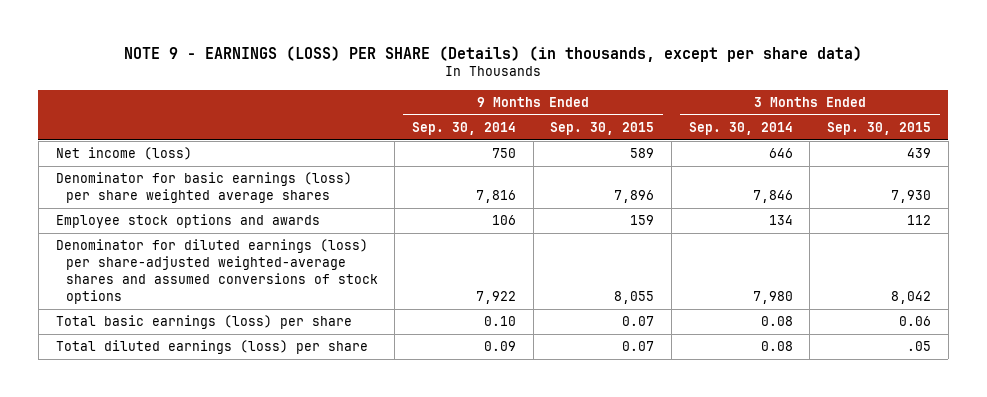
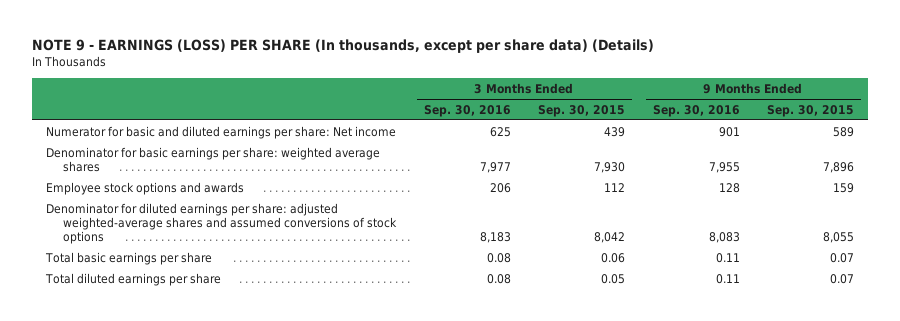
- NOTE 9 - EARNINGS (LOSS) PER SHARE (Details) (in thousands, except per share data)
+ NOTE 9 - EARNINGS (LOSS) PER SHARE (In thousands, except per share data) (Details)
- | 9 Months Ended Sep. 30, 2014 | 9 Months Ended Sep. 30, 2015 | 3 Months Ended Sep. 30, 2014 | 3 Months Ended Sep. 30, 2015
+ | 3 Months Ended Sep. 30, 2016 | 3 Months Ended Sep. 30, 2015 | 9 Months Ended Sep. 30, 2016 | 9 Months Ended Sep. 30, 2015
- Net income (loss) | 750 | 589 | 646 | 439
- Denominator for basic earnings (loss) per share weighted average shares | 7,816 | 7,896 | 7,846 | 7,930
+ Numerator for basic and diluted earnings per share: Net income | 625 | 439 | 901 | 589
+ Denominator for basic earnings per share: weighted average shares | 7,977 | 7,930 | 7,955 | 7,896
- Denominator for diluted earnings (loss) per share-adjusted weighted-average shares and assumed conversions of stock options | 7,922 | 8,055 | 7,980 | 8,042
- Total basic earnings (loss) per share | 0.10 | 0.07 | 0.08 | 0.06
- Total diluted earnings (loss) per share | 0.09 | 0.07 | 0.08 | .05
+ Denominator for diluted earnings per share: adjusted weighted-average shares and assumed conversions of stock options | 8,183 | 8,042 | 8,083 | 8,055
+ Total basic earnings per share | 0.08 | 0.06 | 0.11 | 0.07
+ Total diluted earnings per share | 0.08 | 0.05 | 0.11 | 0.07

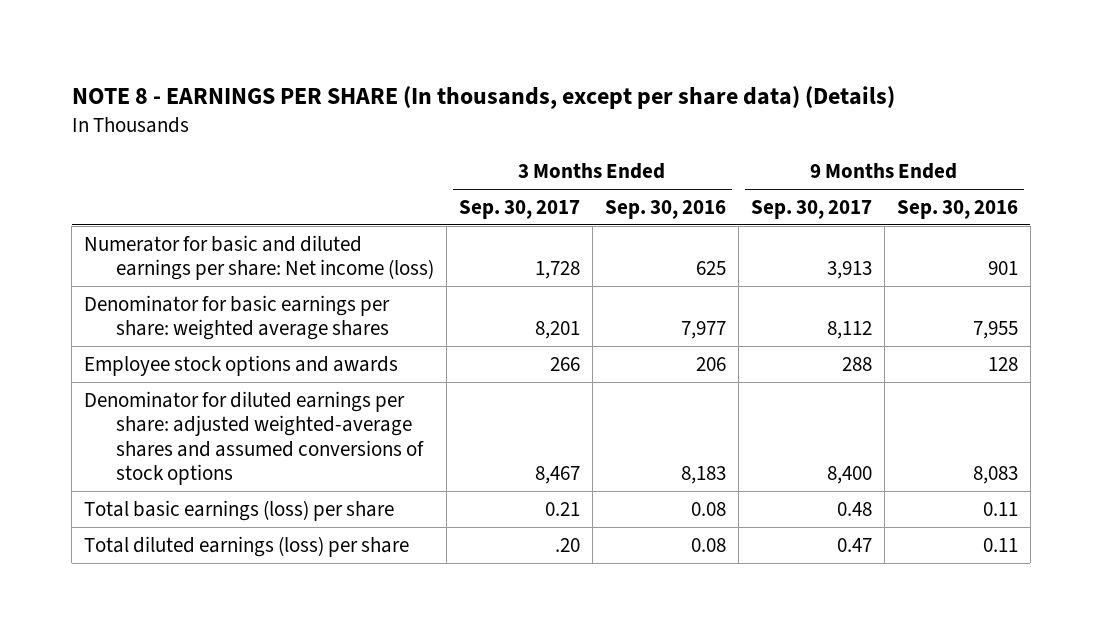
- NOTE 9 - EARNINGS (LOSS) PER SHARE (In thousands, except per share data) (Details)
+ NOTE 8 - EARNINGS PER SHARE (In thousands, except per share data) (Details)
- | 3 Months Ended Sep. 30, 2016 | 3 Months Ended Sep. 30, 2015 | 9 Months Ended Sep. 30, 2016 | 9 Months Ended Sep. 30, 2015
+ | 3 Months Ended Sep. 30, 2017 | 3 Months Ended Sep. 30, 2016 | 9 Months Ended Sep. 30, 2017 | 9 Months Ended Sep. 30, 2016
- Numerator for basic and diluted earnings per share: Net income | 625 | 439 | 901 | 589
+ Numerator for basic and diluted earnings per share: Net income (loss) | 1,728 | 625 | 3,913 | 901
- Total basic earnings per share | 0.08 | 0.06 | 0.11 | 0.07
- Total diluted earnings per share | 0.08 | 0.05 | 0.11 | 0.07
+ Total basic earnings (loss) per share | 0.21 | 0.08 | 0.48 | 0.11
+ Total diluted earnings (loss) per share | .20 | 0.08 | 0.47 | 0.11

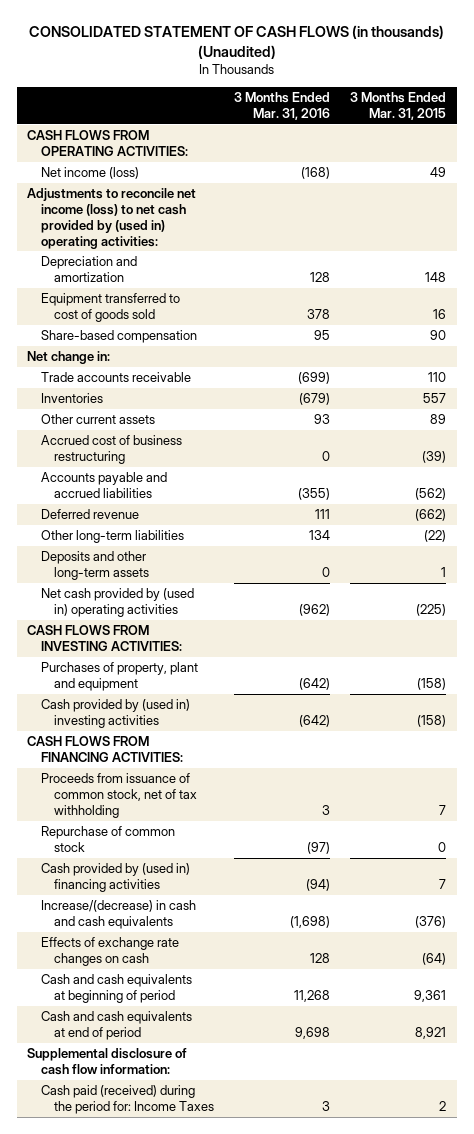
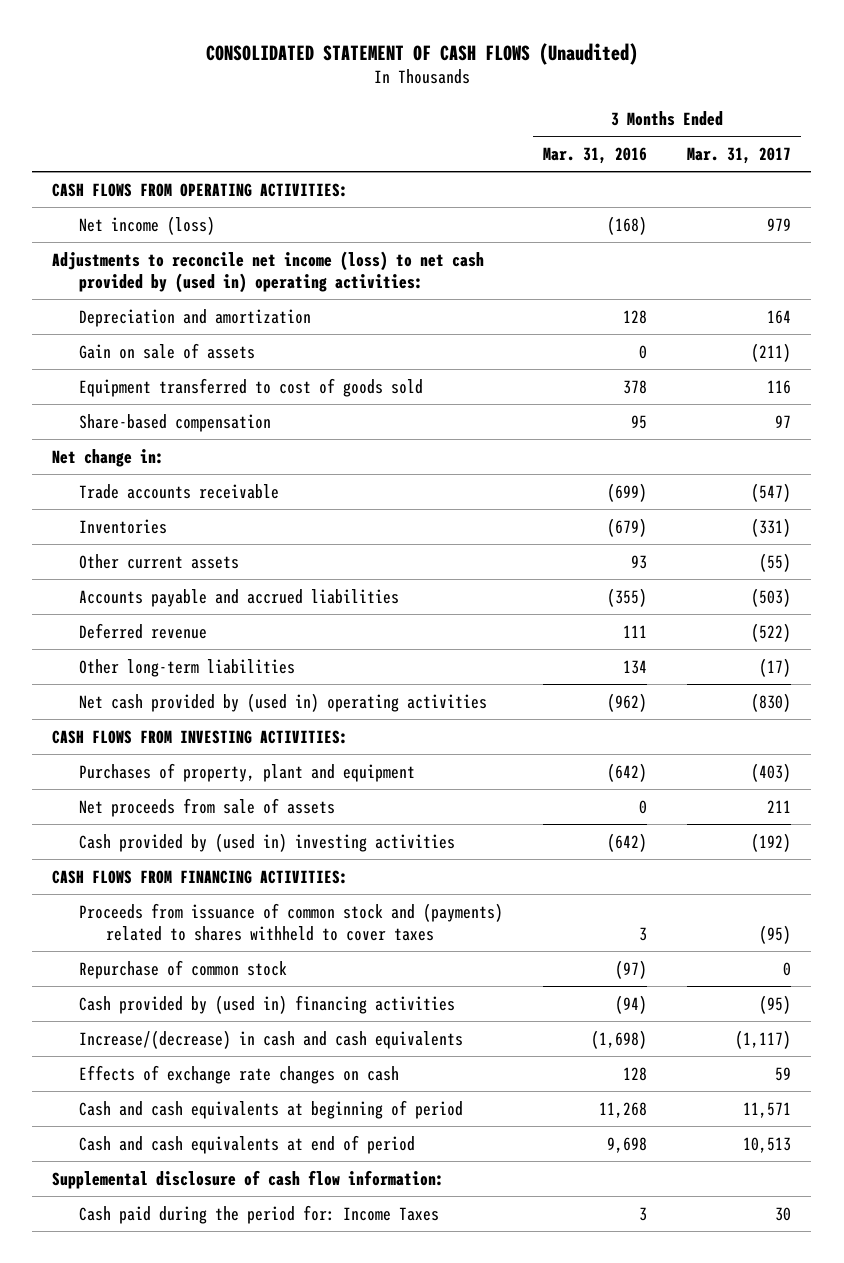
- CONSOLIDATED STATEMENT OF CASH FLOWS (in thousands) (Unaudited)
+ CONSOLIDATED STATEMENT OF CASH FLOWS (Unaudited)
- | 3 Months Ended Mar. 31, 2016 | 3 Months Ended Mar. 31, 2015
+ | 3 Months Ended Mar. 31, 2016 | 3 Months Ended Mar. 31, 2017
+ Gain on sale of assets | 0 | (211)
- Accrued cost of business restructuring | 0 | (39)
- Deposits and other long-term assets | 0 | 1
+ Net proceeds from sale of assets | 0 | 211
- Proceeds from issuance of common stock, net of tax withholding | 3 | 7
+ Proceeds from issuance of common stock and (payments) related to shares withheld to cover taxes | 3 | (95)
- Cash paid (received) during the period for: Income Taxes | 3 | 2
+ Cash paid during the period for: Income Taxes | 3 | 30

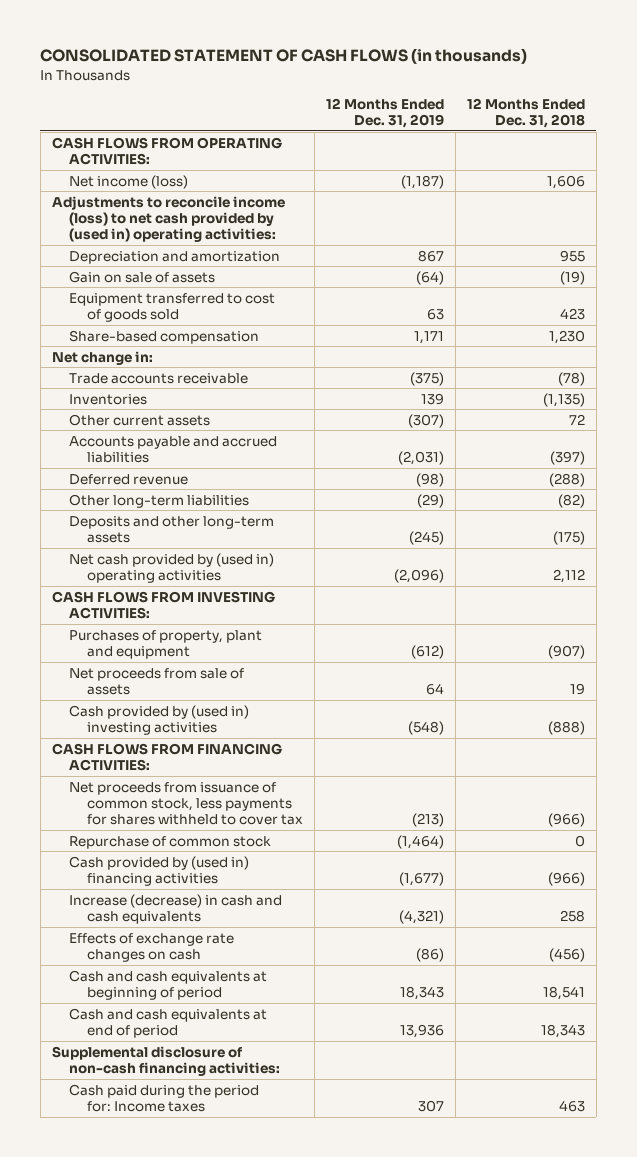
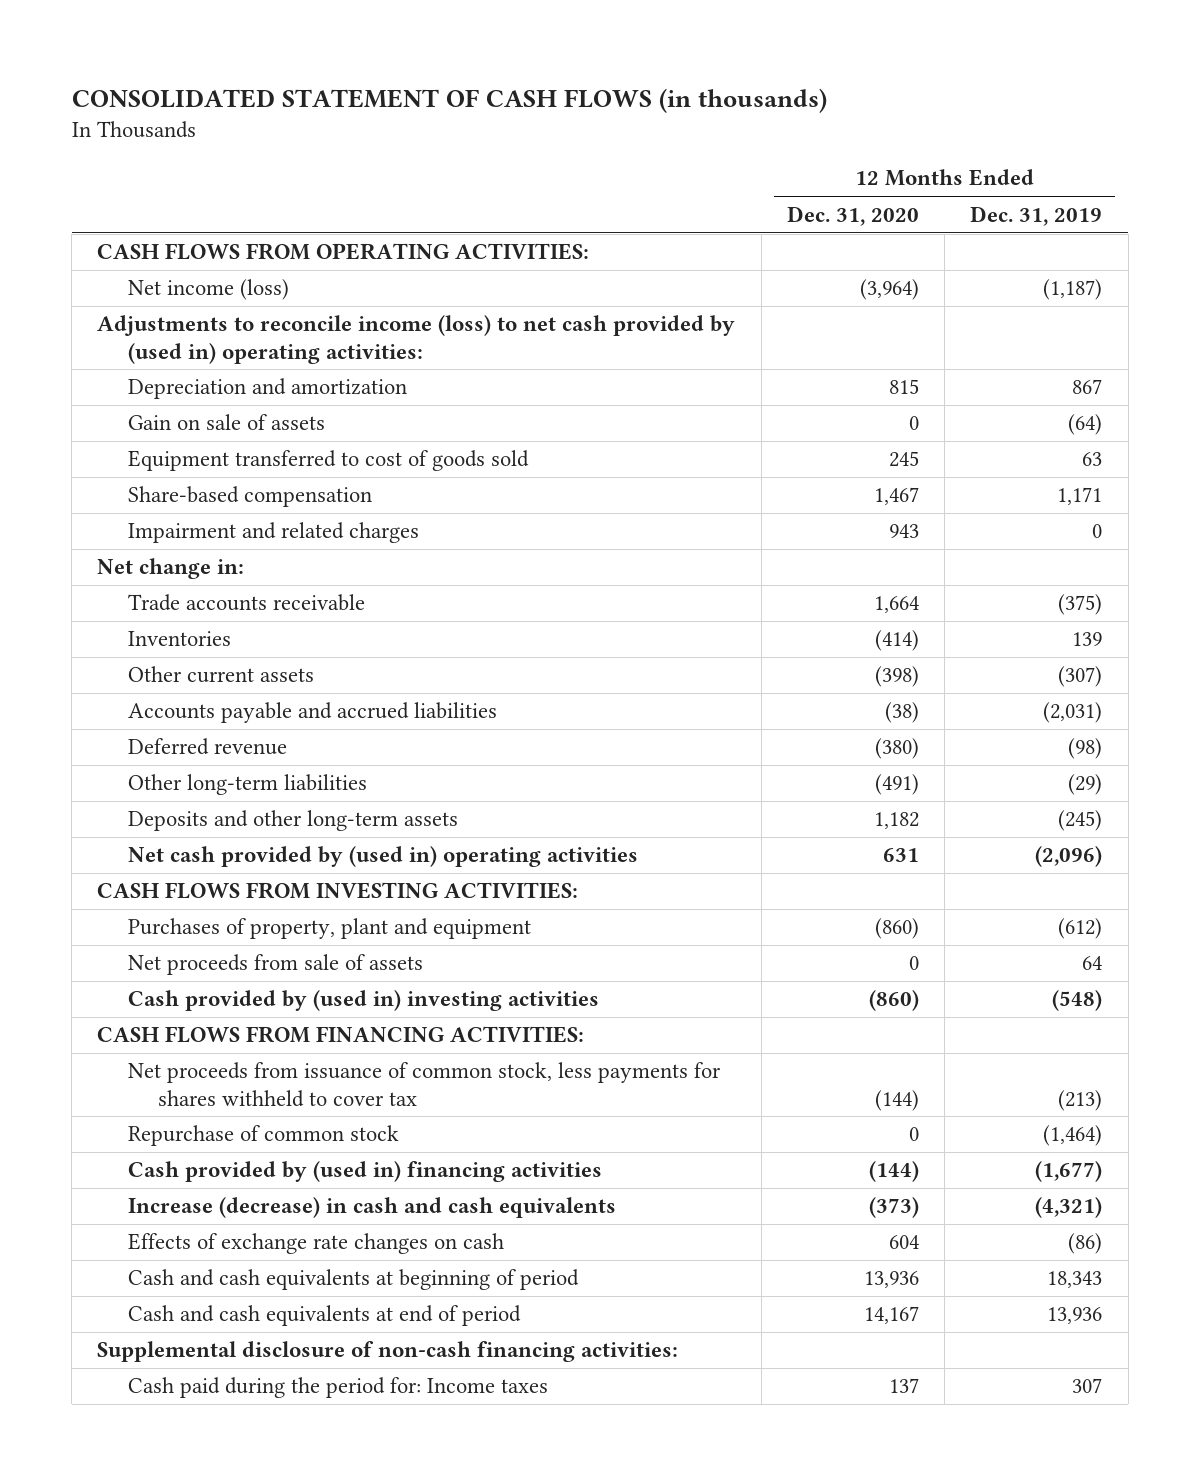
- | 12 Months Ended Dec. 31, 2019 | 12 Months Ended Dec. 31, 2018
+ | 12 Months Ended Dec. 31, 2020 | 12 Months Ended Dec. 31, 2019
+ Impairment and related charges | 943 | 0

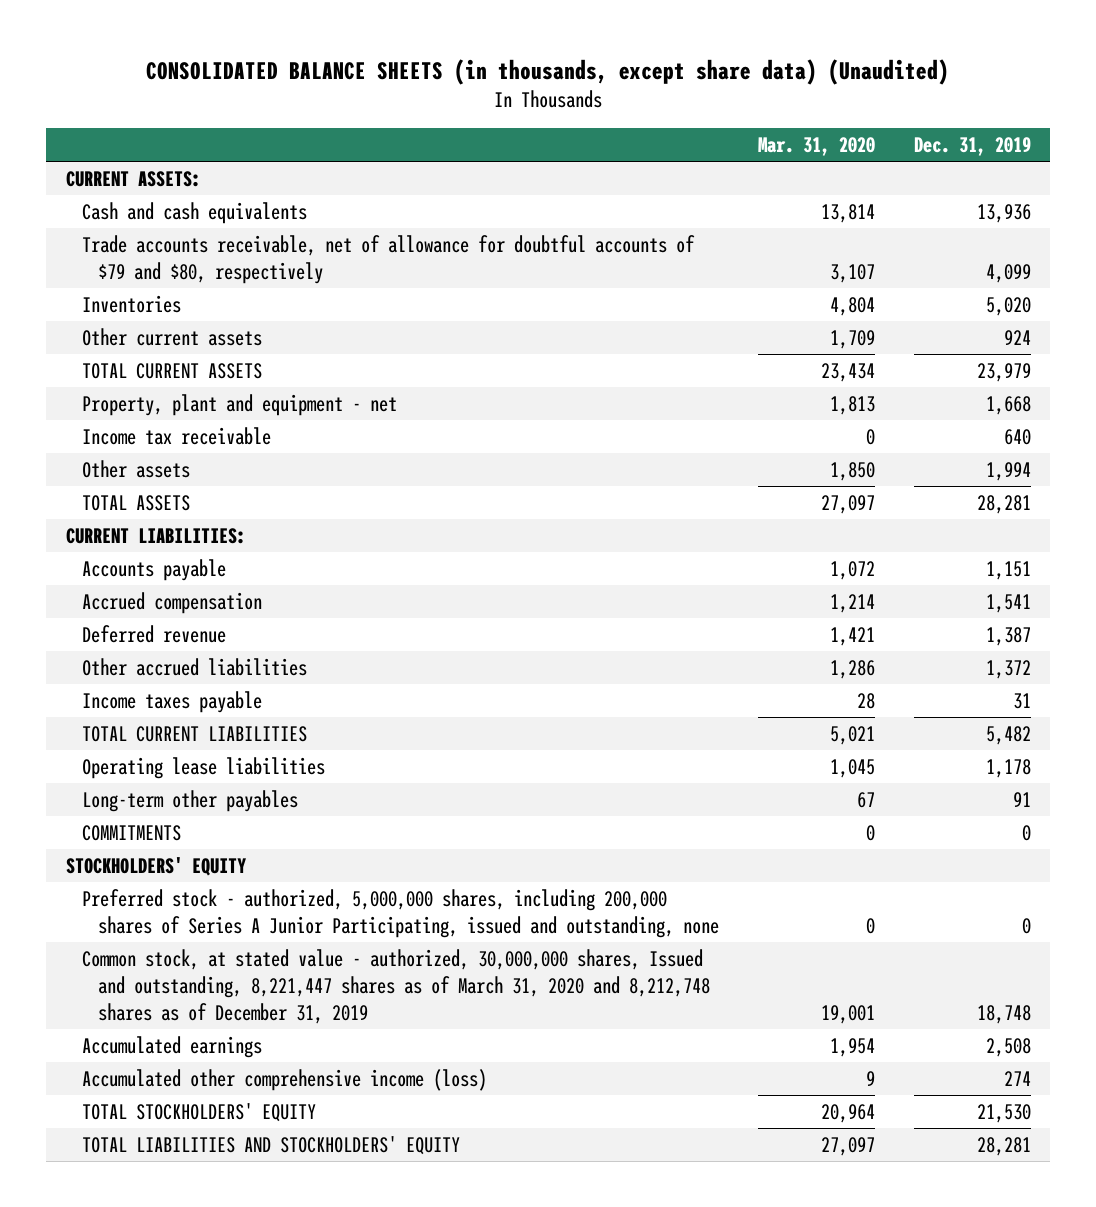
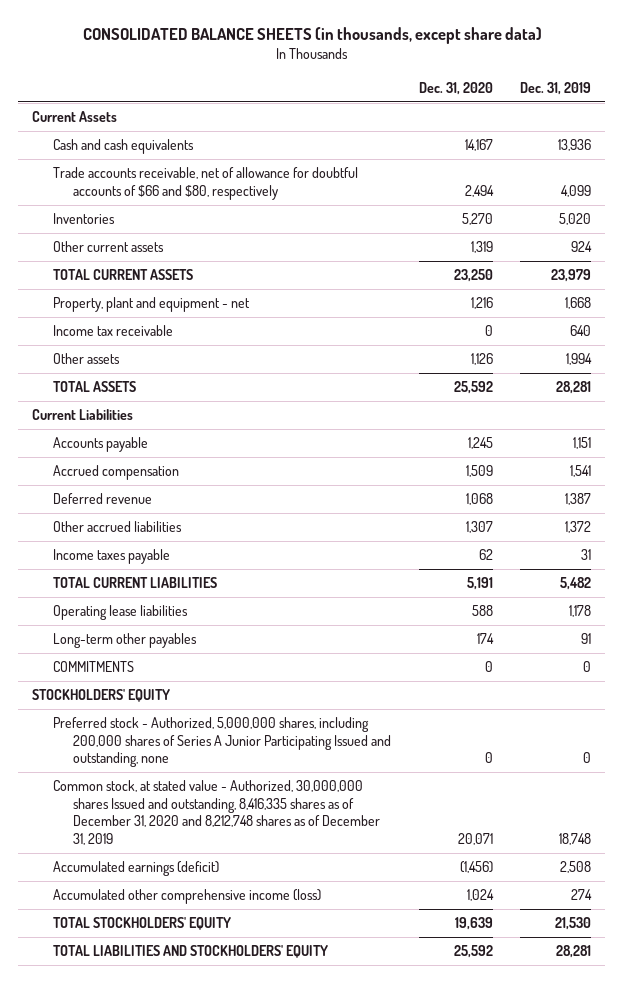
- CONSOLIDATED BALANCE SHEETS (in thousands, except share data) (Unaudited)
+ CONSOLIDATED BALANCE SHEETS (in thousands, except share data)
- | Mar. 31, 2020 | Dec. 31, 2019
+ | Dec. 31, 2020 | Dec. 31, 2019
- CURRENT ASSETS:
+ Current Assets
- Trade accounts receivable, net of allowance for doubtful accounts of $79 and $80, respectively | 3,107 | 4,099
+ Trade accounts receivable, net of allowance for doubtful accounts of $66 and $80, respectively | 2,494 | 4,099
- CURRENT LIABILITIES:
+ Current Liabilities
- Preferred stock - authorized, 5,000,000 shares, including 200,000 shares of Series A Junior Participating, issued and outstanding, none | 0 | 0
- Common stock, at stated value - authorized, 30,000,000 shares, Issued and outstanding, 8,221,447 shares as of March 31, 2020 and 8,212,748 shares as of December 31, 2019 | 19,001 | 18,748
- Accumulated earnings | 1,954 | 2,508
+ Preferred stock - Authorized, 5,000,000 shares, including 200,000 shares of Series A Junior Participating Issued and outstanding, none | 0 | 0
+ Common stock, at stated value - Authorized, 30,000,000 shares Issued and outstanding, 8,416,335 shares as of December 31, 2020 and 8,212,748 shares as of December 31, 2019 | 20,071 | 18,748
+ Accumulated earnings (deficit) | (1,456) | 2,508

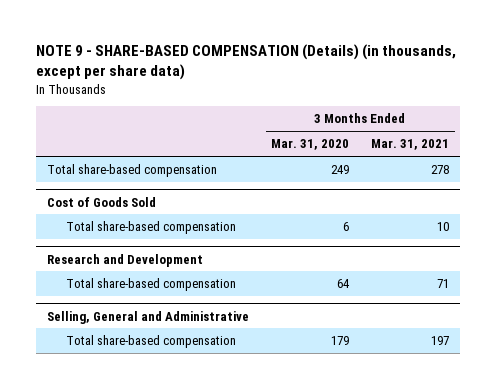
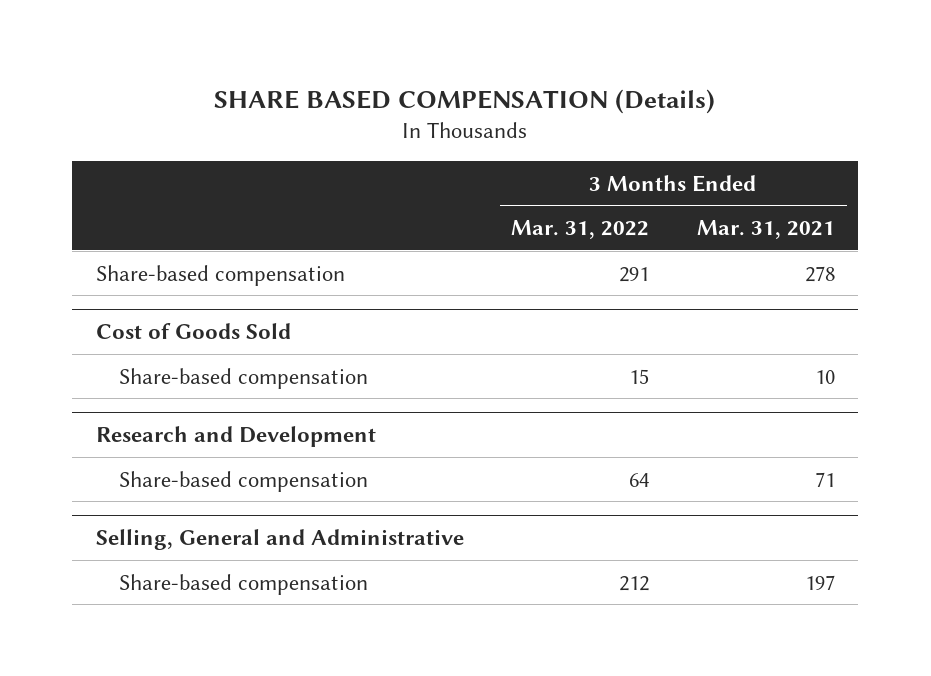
- NOTE 9 - SHARE-BASED COMPENSATION (Details) (in thousands, except per share data)
+ SHARE BASED COMPENSATION (Details)
- | 3 Months Ended Mar. 31, 2020 | 3 Months Ended Mar. 31, 2021
+ | 3 Months Ended Mar. 31, 2022 | 3 Months Ended Mar. 31, 2021
- Total share-based compensation | 249 | 278
+ Share-based compensation | 291 | 278
@ Cost of Goods Sold
- Total share-based compensation | 6 | 10
+ Share-based compensation | 15 | 10
@ Research and Development
- Total share-based compensation | 64 | 71
+ Share-based compensation | 64 | 71
@ Selling, General and Administrative
- Total share-based compensation | 179 | 197
+ Share-based compensation | 212 | 197

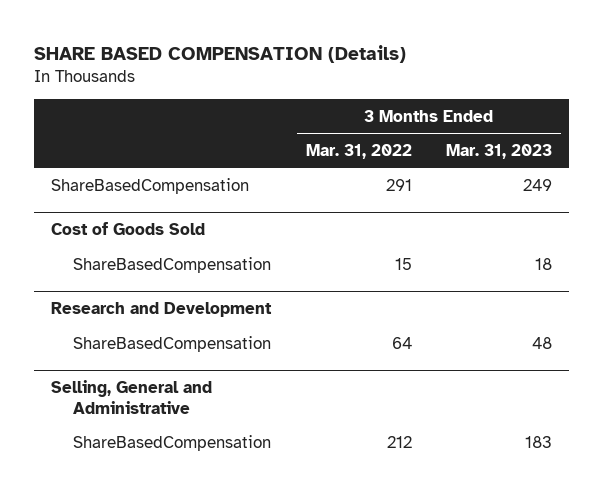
- | 3 Months Ended Mar. 31, 2022 | 3 Months Ended Mar. 31, 2021
+ | 3 Months Ended Mar. 31, 2022 | 3 Months Ended Mar. 31, 2023
- Share-based compensation | 291 | 278
+ ShareBasedCompensation | 291 | 249
@ Cost of Goods Sold
- Share-based compensation | 15 | 10
+ ShareBasedCompensation | 15 | 18
@ Research and Development
- Share-based compensation | 64 | 71
+ ShareBasedCompensation | 64 | 48
@ Selling, General and Administrative
- Share-based compensation | 212 | 197
+ ShareBasedCompensation | 212 | 183

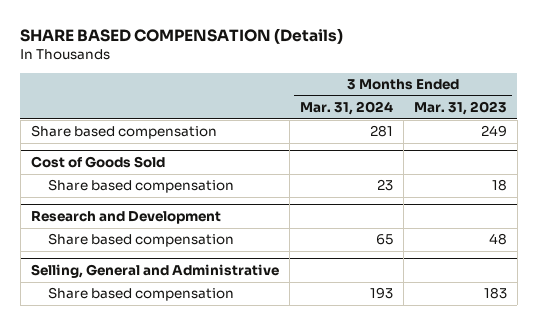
- | 3 Months Ended Mar. 31, 2022 | 3 Months Ended Mar. 31, 2023
+ | 3 Months Ended Mar. 31, 2024 | 3 Months Ended Mar. 31, 2023
- ShareBasedCompensation | 291 | 249
+ Share based compensation | 281 | 249
@ Cost of Goods Sold
- ShareBasedCompensation | 15 | 18
+ Share based compensation | 23 | 18
@ Research and Development
- ShareBasedCompensation | 64 | 48
+ Share based compensation | 65 | 48
@ Selling, General and Administrative
- ShareBasedCompensation | 212 | 183
+ Share based compensation | 193 | 183

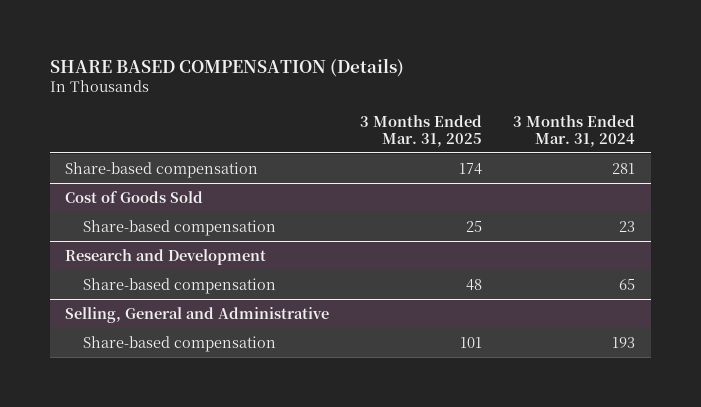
- | 3 Months Ended Mar. 31, 2024 | 3 Months Ended Mar. 31, 2023
+ | 3 Months Ended Mar. 31, 2025 | 3 Months Ended Mar. 31, 2024
- Share based compensation | 281 | 249
+ Share-based compensation | 174 | 281
@ Cost of Goods Sold
- Share based compensation | 23 | 18
+ Share-based compensation | 25 | 23
@ Research and Development
- Share based compensation | 65 | 48
+ Share-based compensation | 48 | 65
@ Selling, General and Administrative
- Share based compensation | 193 | 183
+ Share-based compensation | 101 | 193

